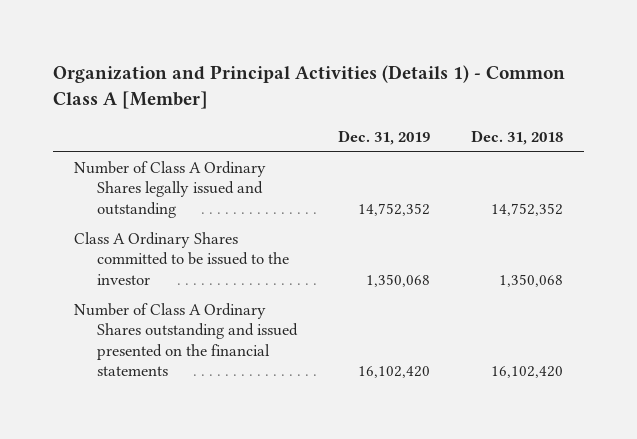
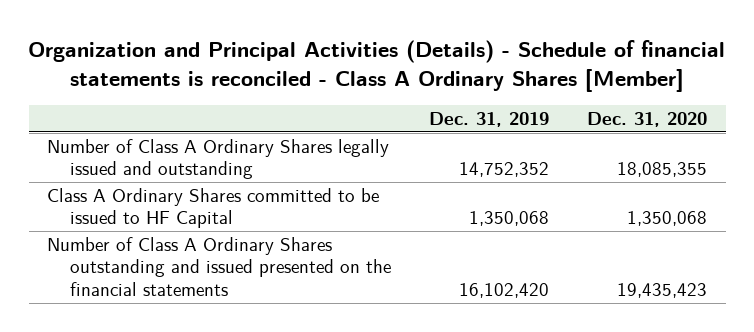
- Organization and Principal Activities (Details 1) - Common Class A [Member]
+ Organization and Principal Activities (Details) - Schedule of financial statements is reconciled - Class A Ordinary Shares [Member]
- | Dec. 31, 2019 | Dec. 31, 2018
+ | Dec. 31, 2019 | Dec. 31, 2020
- Class A Ordinary Shares committed to be issued to the investor | 1,350,068 | 1,350,068
+ Class A Ordinary Shares committed to be issued to HF Capital | 1,350,068 | 1,350,068

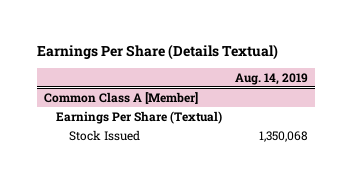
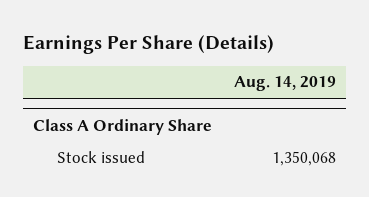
- Earnings Per Share (Details Textual)
+ Earnings Per Share (Details)
- Common Class A [Member]
- Earnings Per Share (Textual)
- Stock Issued | 1,350,068
+ Class A Ordinary Share
+ Stock issued | 1,350,068

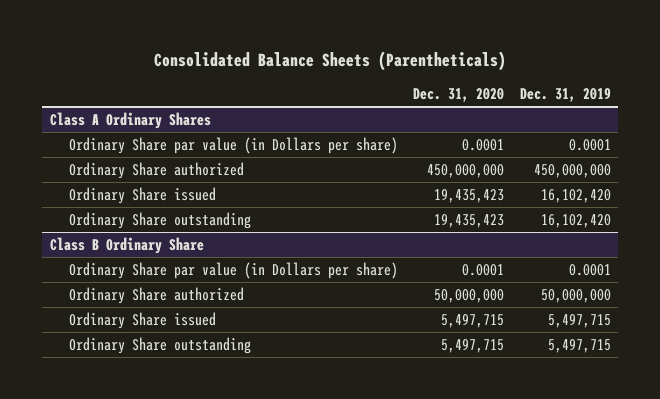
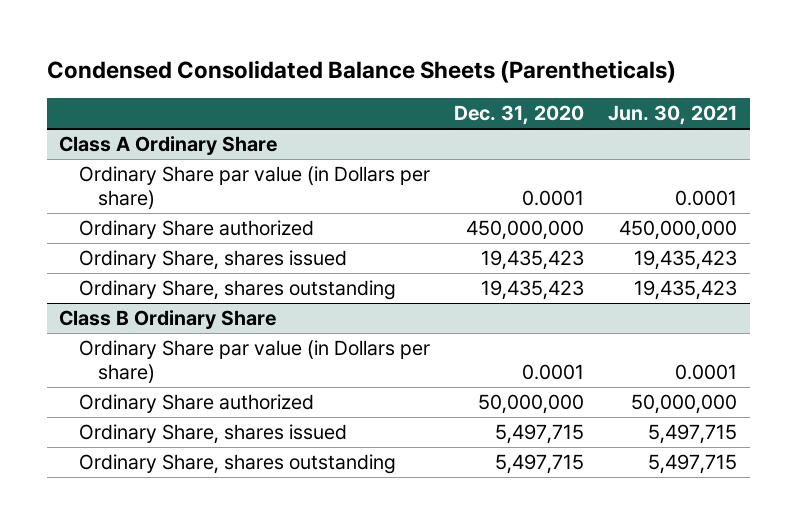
- Consolidated Balance Sheets (Parentheticals)
+ Condensed Consolidated Balance Sheets (Parentheticals)
- | Dec. 31, 2020 | Dec. 31, 2019
+ | Dec. 31, 2020 | Jun. 30, 2021
- Class A Ordinary Shares
+ Class A Ordinary Share
- Ordinary Share issued | 19,435,423 | 16,102,420
- Ordinary Share outstanding | 19,435,423 | 16,102,420
+ Ordinary Share, shares issued | 19,435,423 | 19,435,423
+ Ordinary Share, shares outstanding | 19,435,423 | 19,435,423
@ Class B Ordinary Share
- Ordinary Share issued | 5,497,715 | 5,497,715
- Ordinary Share outstanding | 5,497,715 | 5,497,715
+ Ordinary Share, shares issued | 5,497,715 | 5,497,715
+ Ordinary Share, shares outstanding | 5,497,715 | 5,497,715

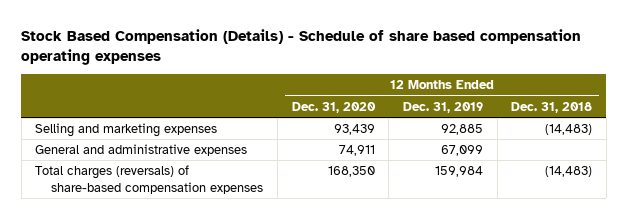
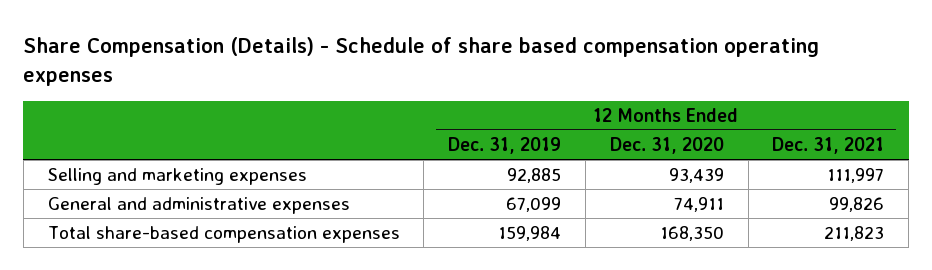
- Stock Based Compensation (Details) - Schedule of share based compensation operating expenses
+ Share Compensation (Details) - Schedule of share based compensation operating expenses
- | 12 Months Ended Dec. 31, 2020 | 12 Months Ended Dec. 31, 2019 | 12 Months Ended Dec. 31, 2018
+ | 12 Months Ended Dec. 31, 2019 | 12 Months Ended Dec. 31, 2020 | 12 Months Ended Dec. 31, 2021
- Total charges (reversals) of share-based compensation expenses | 168,350 | 159,984 | (14,483)
+ Total share-based compensation expenses | 159,984 | 168,350 | 211,823

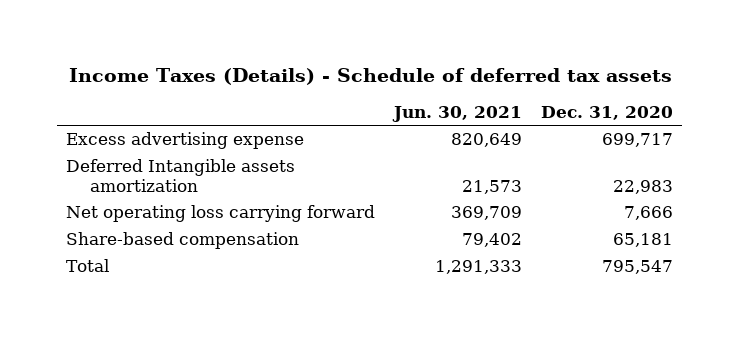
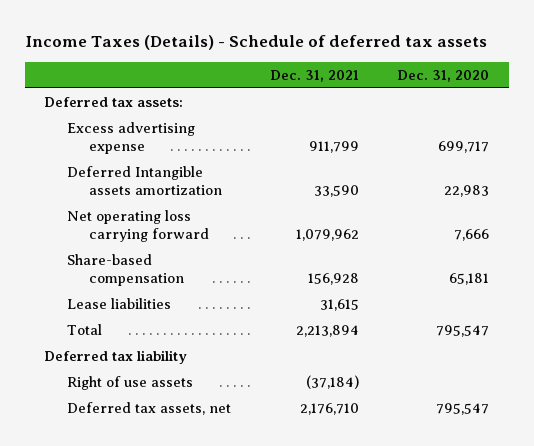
- | Jun. 30, 2021 | Dec. 31, 2020
+ | Dec. 31, 2021 | Dec. 31, 2020
+ Deferred tax assets:
+ Lease liabilities | 31,615 |
+ Deferred tax liability
+ Right of use assets | (37,184) |
+ Deferred tax assets, net | 2,176,710 | 795,547

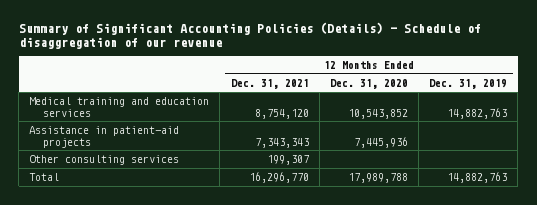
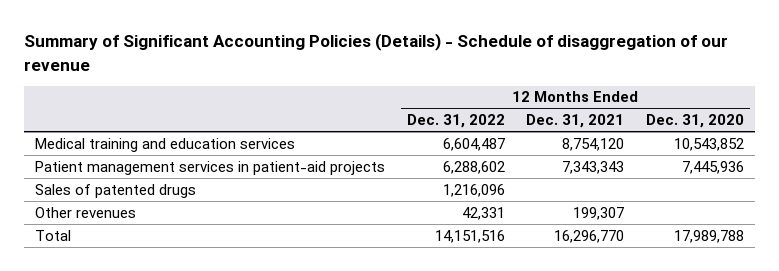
- | 12 Months Ended Dec. 31, 2021 | 12 Months Ended Dec. 31, 2020 | 12 Months Ended Dec. 31, 2019
+ | 12 Months Ended Dec. 31, 2022 | 12 Months Ended Dec. 31, 2021 | 12 Months Ended Dec. 31, 2020
- Assistance in patient-aid projects | 7,343,343 | 7,445,936 |
- Other consulting services | 199,307 | |
+ Patient management services in patient-aid projects | 6,288,602 | 7,343,343 | 7,445,936
+ Sales of patented drugs | 1,216,096 | |
+ Other revenues | 42,331 | 199,307 |

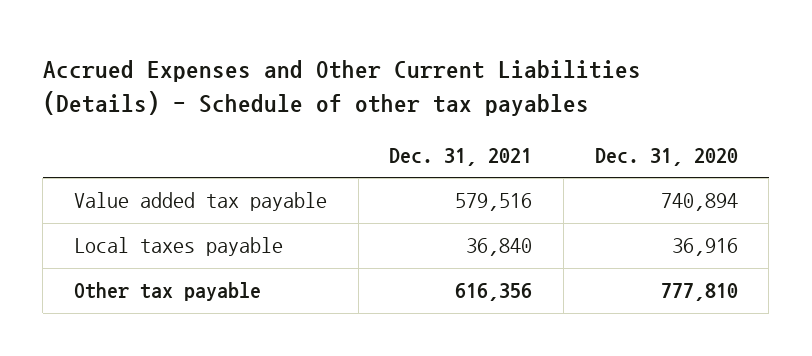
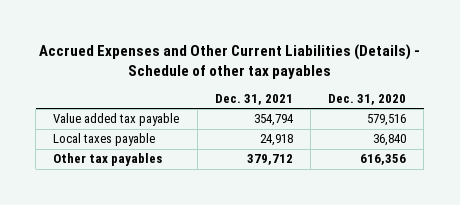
- Value added tax payable | 579,516 | 740,894
- Local taxes payable | 36,840 | 36,916
- Other tax payable | 616,356 | 777,810
+ Value added tax payable | 354,794 | 579,516
+ Local taxes payable | 24,918 | 36,840
+ Other tax payables | 379,712 | 616,356

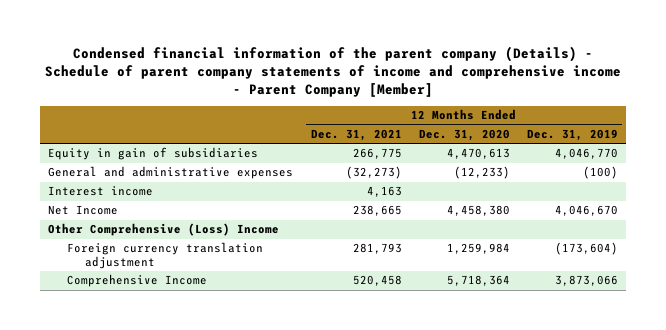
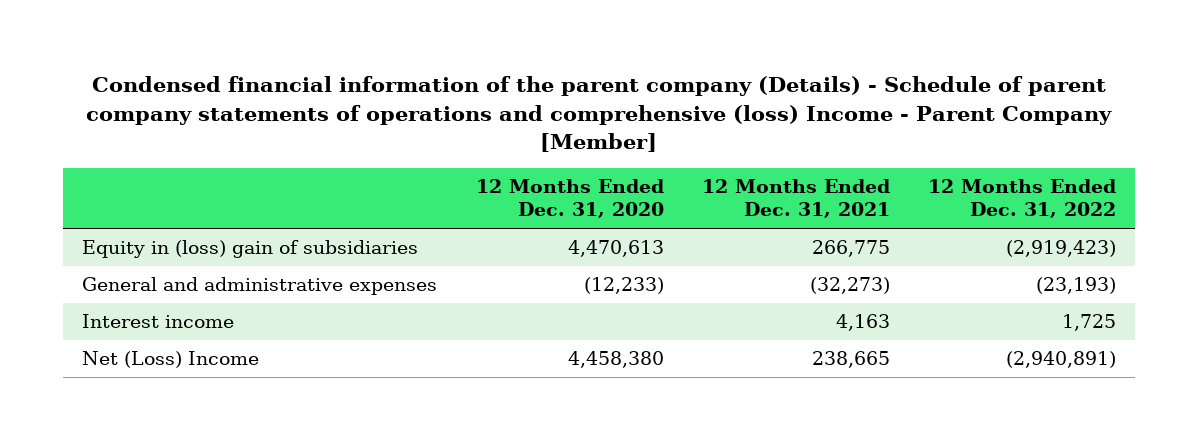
- Condensed financial information of the parent company (Details) - Schedule of parent company statements of income and comprehensive income - Parent Company [Member]
+ Condensed financial information of the parent company (Details) - Schedule of parent company statements of operations and comprehensive (loss) Income - Parent Company [Member]
- | 12 Months Ended Dec. 31, 2021 | 12 Months Ended Dec. 31, 2020 | 12 Months Ended Dec. 31, 2019
+ | 12 Months Ended Dec. 31, 2020 | 12 Months Ended Dec. 31, 2021 | 12 Months Ended Dec. 31, 2022
- Equity in gain of subsidiaries | 266,775 | 4,470,613 | 4,046,770
+ Equity in (loss) gain of subsidiaries | 4,470,613 | 266,775 | (2,919,423)
- Net Income | 238,665 | 4,458,380 | 4,046,670
- Other Comprehensive (Loss) Income
- Foreign currency translation adjustment | 281,793 | 1,259,984 | (173,604)
- Comprehensive Income | 520,458 | 5,718,364 | 3,873,066
+ Net (Loss) Income | 4,458,380 | 238,665 | (2,940,891)

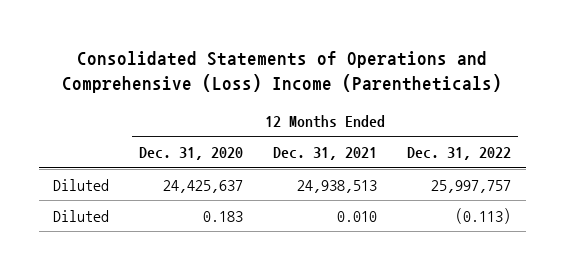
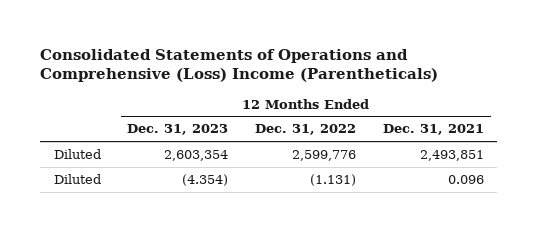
- | 12 Months Ended Dec. 31, 2020 | 12 Months Ended Dec. 31, 2021 | 12 Months Ended Dec. 31, 2022
+ | 12 Months Ended Dec. 31, 2023 | 12 Months Ended Dec. 31, 2022 | 12 Months Ended Dec. 31, 2021
- Diluted | 24,425,637 | 24,938,513 | 25,997,757
- Diluted | 0.183 | 0.010 | (0.113)
+ Diluted | 2,603,354 | 2,599,776 | 2,493,851
+ Diluted | (4.354) | (1.131) | 0.096

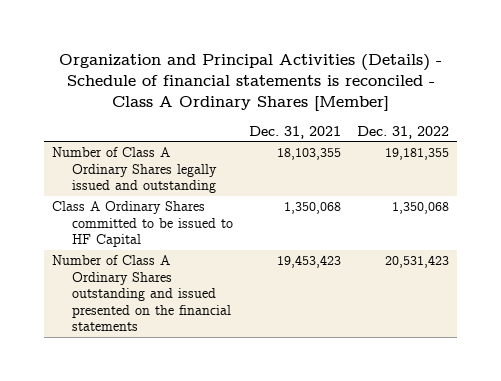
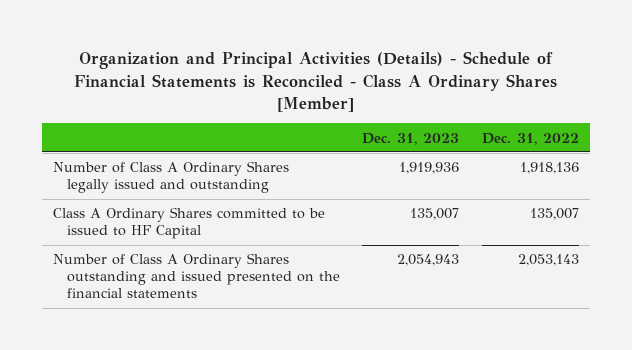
- Organization and Principal Activities (Details) - Schedule of financial statements is reconciled - Class A Ordinary Shares [Member]
+ Organization and Principal Activities (Details) - Schedule of Financial Statements is Reconciled - Class A Ordinary Shares [Member]
- | Dec. 31, 2021 | Dec. 31, 2022
+ | Dec. 31, 2023 | Dec. 31, 2022
- Number of Class A Ordinary Shares legally issued and outstanding | 18,103,355 | 19,181,355
- Class A Ordinary Shares committed to be issued to HF Capital | 1,350,068 | 1,350,068
- Number of Class A Ordinary Shares outstanding and issued presented on the financial statements | 19,453,423 | 20,531,423
+ Number of Class A Ordinary Shares legally issued and outstanding | 1,919,936 | 1,918,136
+ Class A Ordinary Shares committed to be issued to HF Capital | 135,007 | 135,007
+ Number of Class A Ordinary Shares outstanding and issued presented on the financial statements | 2,054,943 | 2,053,143

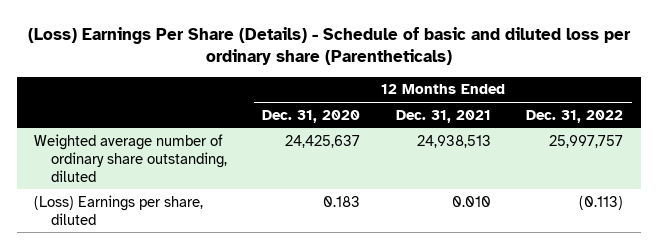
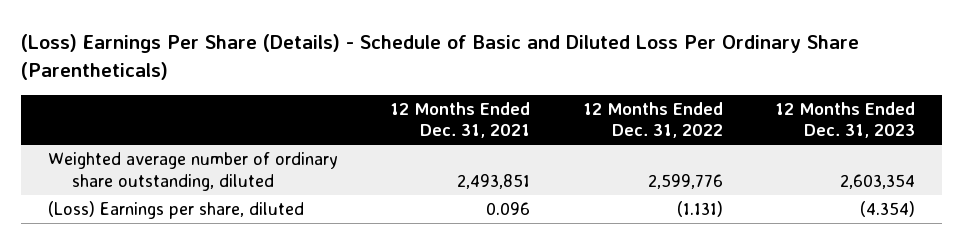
- (Loss) Earnings Per Share (Details) - Schedule of basic and diluted loss per ordinary share (Parentheticals)
+ (Loss) Earnings Per Share (Details) - Schedule of Basic and Diluted Loss Per Ordinary Share (Parentheticals)
- | 12 Months Ended Dec. 31, 2020 | 12 Months Ended Dec. 31, 2021 | 12 Months Ended Dec. 31, 2022
+ | 12 Months Ended Dec. 31, 2021 | 12 Months Ended Dec. 31, 2022 | 12 Months Ended Dec. 31, 2023
- Weighted average number of ordinary share outstanding, diluted | 24,425,637 | 24,938,513 | 25,997,757
- (Loss) Earnings per share, diluted | 0.183 | 0.010 | (0.113)
+ Weighted average number of ordinary share outstanding, diluted | 2,493,851 | 2,599,776 | 2,603,354
+ (Loss) Earnings per share, diluted | 0.096 | (1.131) | (4.354)

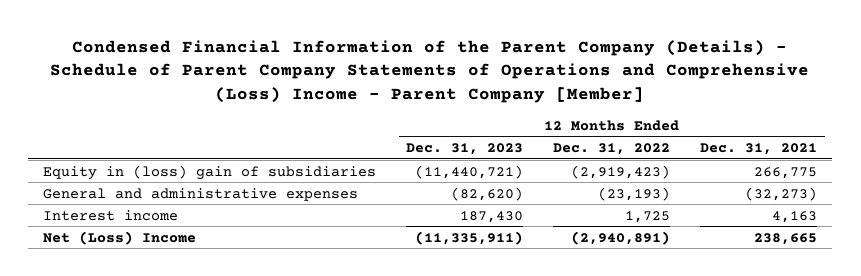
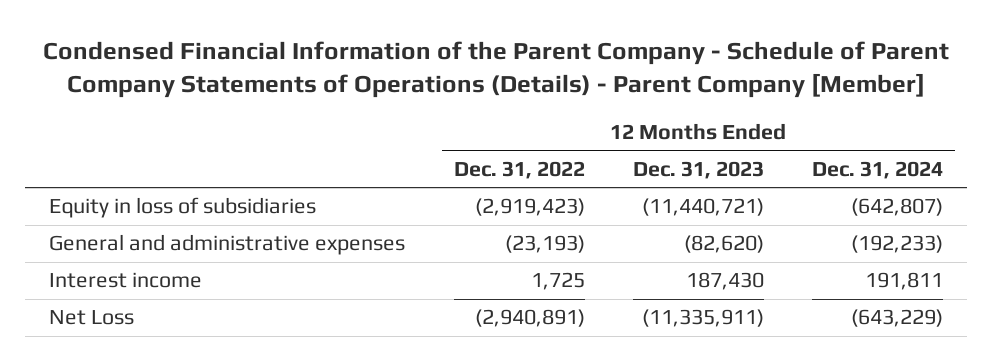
- Condensed Financial Information of the Parent Company (Details) - Schedule of Parent Company Statements of Operations and Comprehensive (Loss) Income - Parent Company [Member]
+ Condensed Financial Information of the Parent Company - Schedule of Parent Company Statements of Operations (Details) - Parent Company [Member]
- | 12 Months Ended Dec. 31, 2023 | 12 Months Ended Dec. 31, 2022 | 12 Months Ended Dec. 31, 2021
+ | 12 Months Ended Dec. 31, 2022 | 12 Months Ended Dec. 31, 2023 | 12 Months Ended Dec. 31, 2024
- Equity in (loss) gain of subsidiaries | (11,440,721) | (2,919,423) | 266,775
+ Equity in loss of subsidiaries | (2,919,423) | (11,440,721) | (642,807)
- Net (Loss) Income | (11,335,911) | (2,940,891) | 238,665
+ Net Loss | (2,940,891) | (11,335,911) | (643,229)

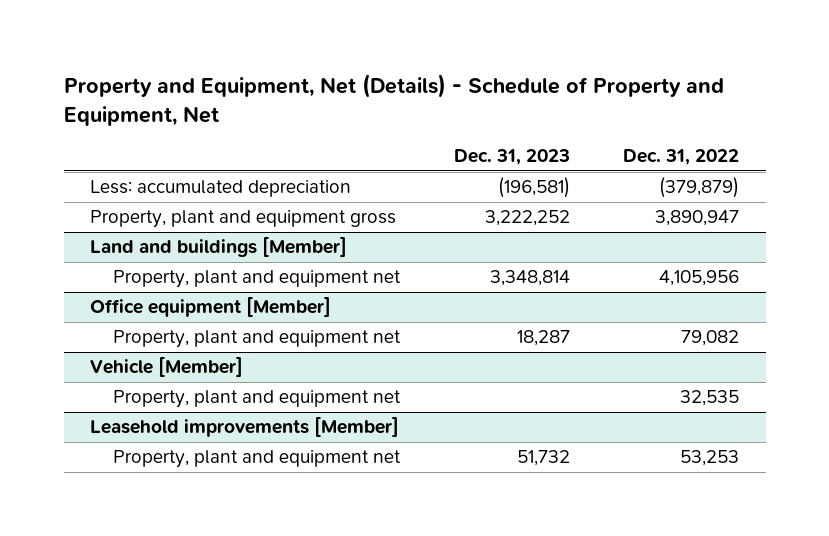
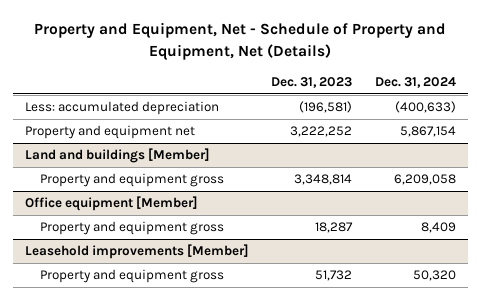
- Property and Equipment, Net (Details) - Schedule of Property and Equipment, Net
+ Property and Equipment, Net - Schedule of Property and Equipment, Net (Details)
- | Dec. 31, 2023 | Dec. 31, 2022
+ | Dec. 31, 2023 | Dec. 31, 2024
- Property, plant and equipment gross | 3,222,252 | 3,890,947
+ Property and equipment net | 3,222,252 | 5,867,154
@ Land and buildings [Member]
- Property, plant and equipment net | 3,348,814 | 4,105,956
+ Property and equipment gross | 3,348,814 | 6,209,058
@ Office equipment [Member]
- Property, plant and equipment net | 18,287 | 79,082
- Vehicle [Member]
- Property, plant and equipment net | | 32,535
@ Office equipment [Member]
+ Property and equipment gross | 18,287 | 8,409
@ Leasehold improvements [Member]
- Property, plant and equipment net | 51,732 | 53,253
+ Property and equipment gross | 51,732 | 50,320

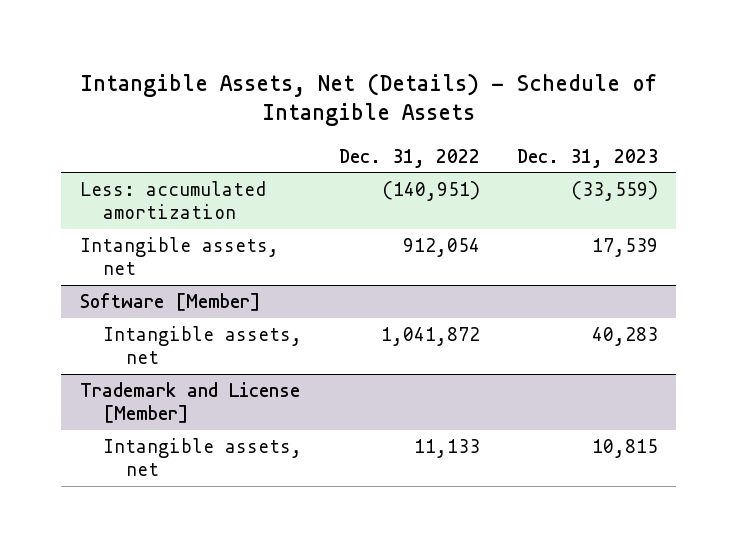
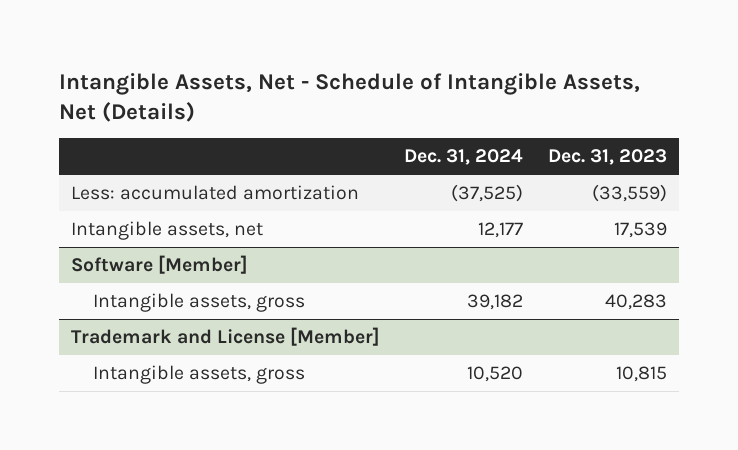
- Intangible Assets, Net (Details) - Schedule of Intangible Assets
+ Intangible Assets, Net - Schedule of Intangible Assets, Net (Details)
- | Dec. 31, 2022 | Dec. 31, 2023
+ | Dec. 31, 2024 | Dec. 31, 2023
@ Software [Member]
- Intangible assets, net | 1,041,872 | 40,283
+ Intangible assets, gross | 39,182 | 40,283
@ Trademark and License [Member]
- Intangible assets, net | 11,133 | 10,815
+ Intangible assets, gross | 10,520 | 10,815

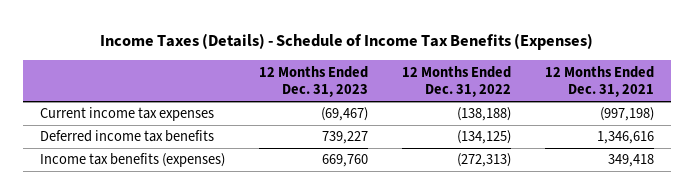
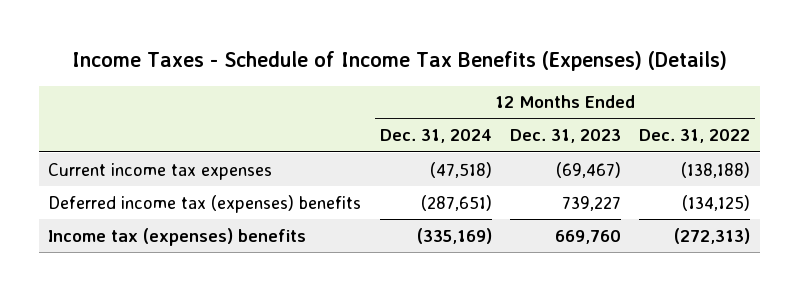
- Income Taxes (Details) - Schedule of Income Tax Benefits (Expenses)
+ Income Taxes - Schedule of Income Tax Benefits (Expenses) (Details)
- | 12 Months Ended Dec. 31, 2023 | 12 Months Ended Dec. 31, 2022 | 12 Months Ended Dec. 31, 2021
+ | 12 Months Ended Dec. 31, 2024 | 12 Months Ended Dec. 31, 2023 | 12 Months Ended Dec. 31, 2022
- Deferred income tax benefits | 739,227 | (134,125) | 1,346,616
- Income tax benefits (expenses) | 669,760 | (272,313) | 349,418
+ Deferred income tax (expenses) benefits | (287,651) | 739,227 | (134,125)
+ Income tax (expenses) benefits | (335,169) | 669,760 | (272,313)

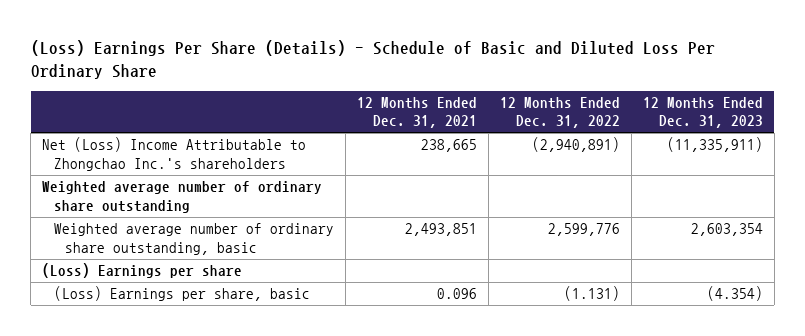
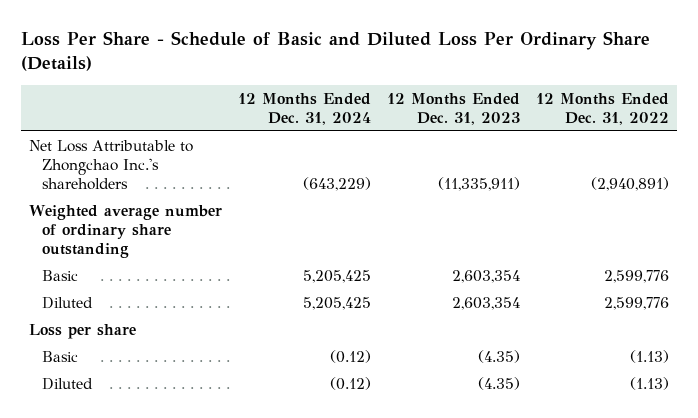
- (Loss) Earnings Per Share (Details) - Schedule of Basic and Diluted Loss Per Ordinary Share
+ Loss Per Share - Schedule of Basic and Diluted Loss Per Ordinary Share (Details)
- | 12 Months Ended Dec. 31, 2021 | 12 Months Ended Dec. 31, 2022 | 12 Months Ended Dec. 31, 2023
+ | 12 Months Ended Dec. 31, 2024 | 12 Months Ended Dec. 31, 2023 | 12 Months Ended Dec. 31, 2022
- Net (Loss) Income Attributable to Zhongchao Inc.'s shareholders | 238,665 | (2,940,891) | (11,335,911)
+ Net Loss Attributable to Zhongchao Inc.'s shareholders | (643,229) | (11,335,911) | (2,940,891)
- Weighted average number of ordinary share outstanding, basic | 2,493,851 | 2,599,776 | 2,603,354
- (Loss) Earnings per share
- (Loss) Earnings per share, basic | 0.096 | (1.131) | (4.354)
+ Basic | 5,205,425 | 2,603,354 | 2,599,776
+ Diluted | 5,205,425 | 2,603,354 | 2,599,776
+ Loss per share
+ Basic | (0.12) | (4.35) | (1.13)
+ Diluted | (0.12) | (4.35) | (1.13)

